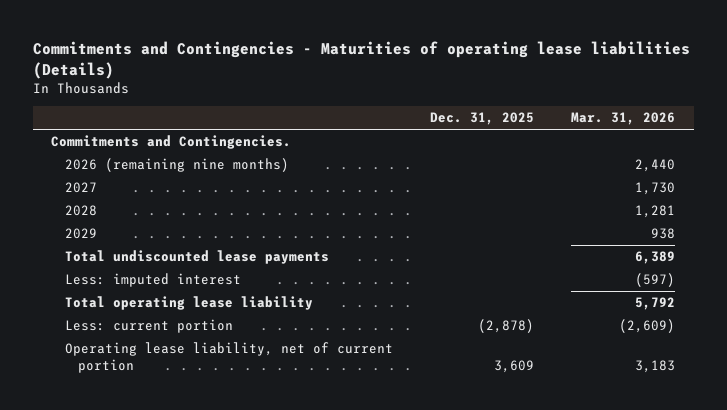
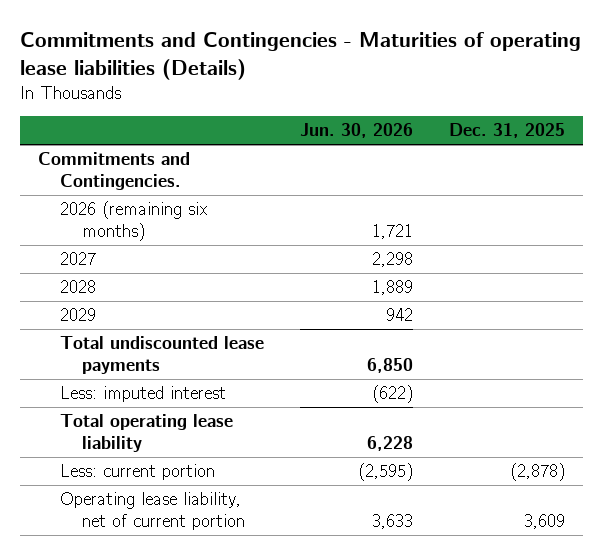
- | Dec. 31, 2025 | Mar. 31, 2026
+ | Jun. 30, 2026 | Dec. 31, 2025
- 2026 (remaining nine months) | | 2,440
+ 2026 (remaining six months) | 1,721 |

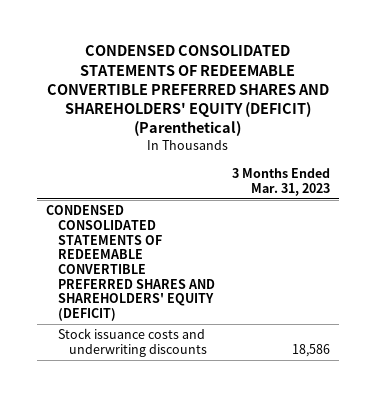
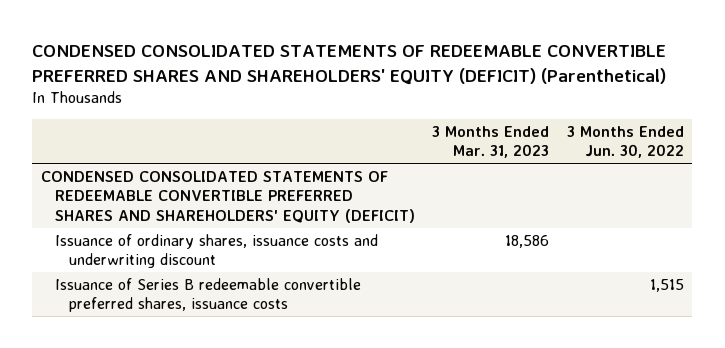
- | 3 Months Ended Mar. 31, 2023
+ | 3 Months Ended Mar. 31, 2023 | 3 Months Ended Jun. 30, 2022
- Stock issuance costs and underwriting discounts | 18,586
+ Issuance of ordinary shares, issuance costs and underwriting discount | 18,586 |
+ Issuance of Series B redeemable convertible preferred shares, issuance costs | | 1,515

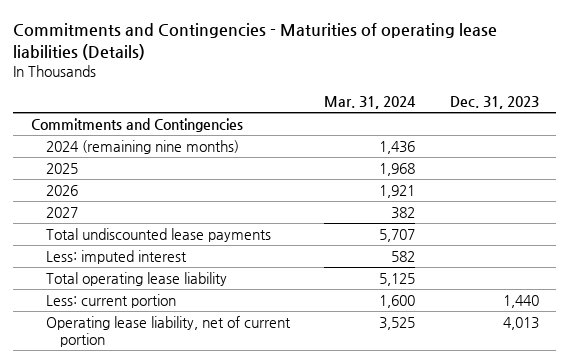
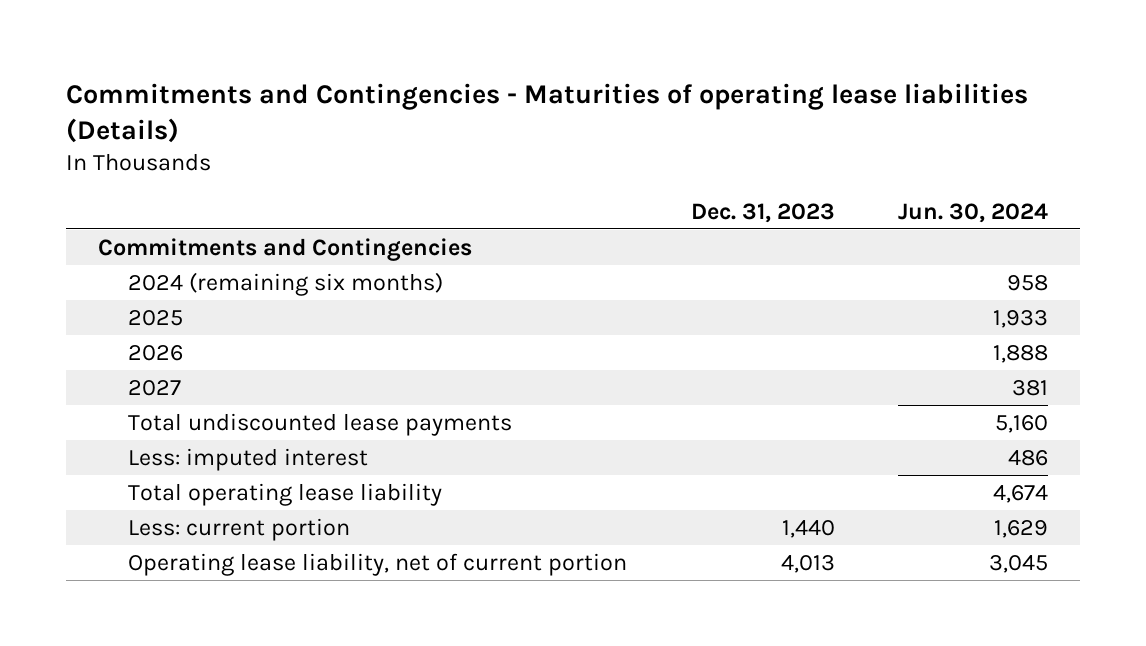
- | Mar. 31, 2024 | Dec. 31, 2023
+ | Dec. 31, 2023 | Jun. 30, 2024
- 2024 (remaining nine months) | 1,436 |
+ 2024 (remaining six months) | | 958

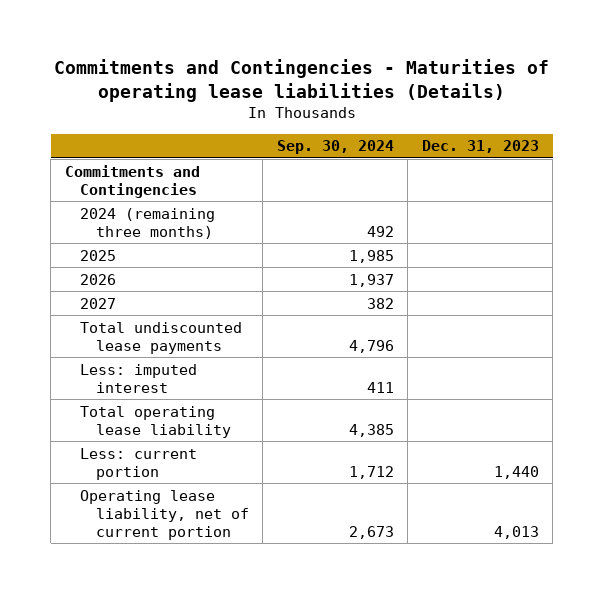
- | Dec. 31, 2023 | Jun. 30, 2024
+ | Sep. 30, 2024 | Dec. 31, 2023
- 2024 (remaining six months) | | 958
+ 2024 (remaining three months) | 492 |

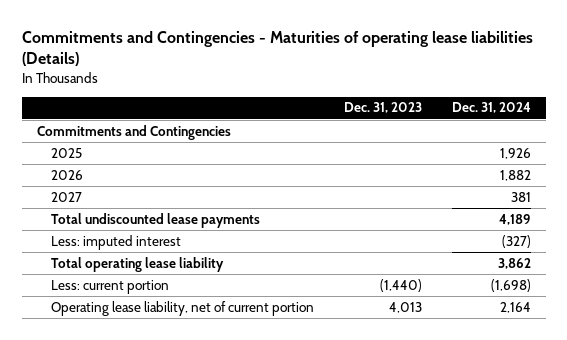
- | Sep. 30, 2024 | Dec. 31, 2023
+ | Dec. 31, 2023 | Dec. 31, 2024
- 2024 (remaining three months) | 492 |
- Less: current portion | 1,712 | 1,440
+ Less: current portion | (1,440) | (1,698)

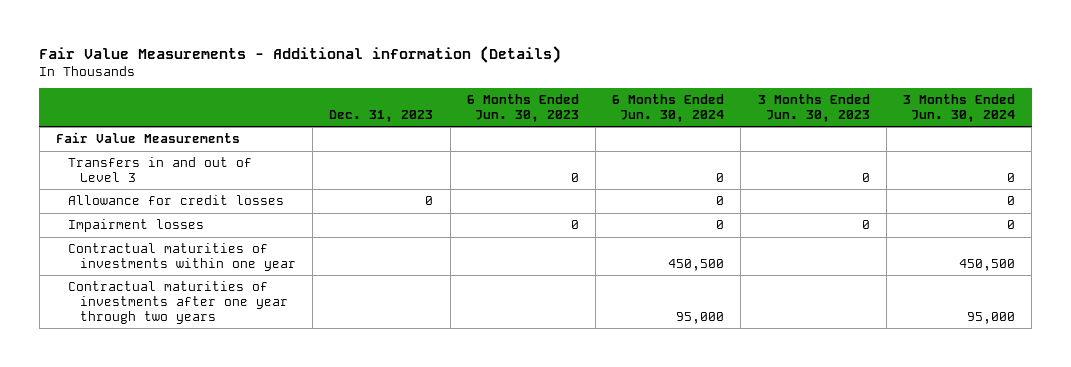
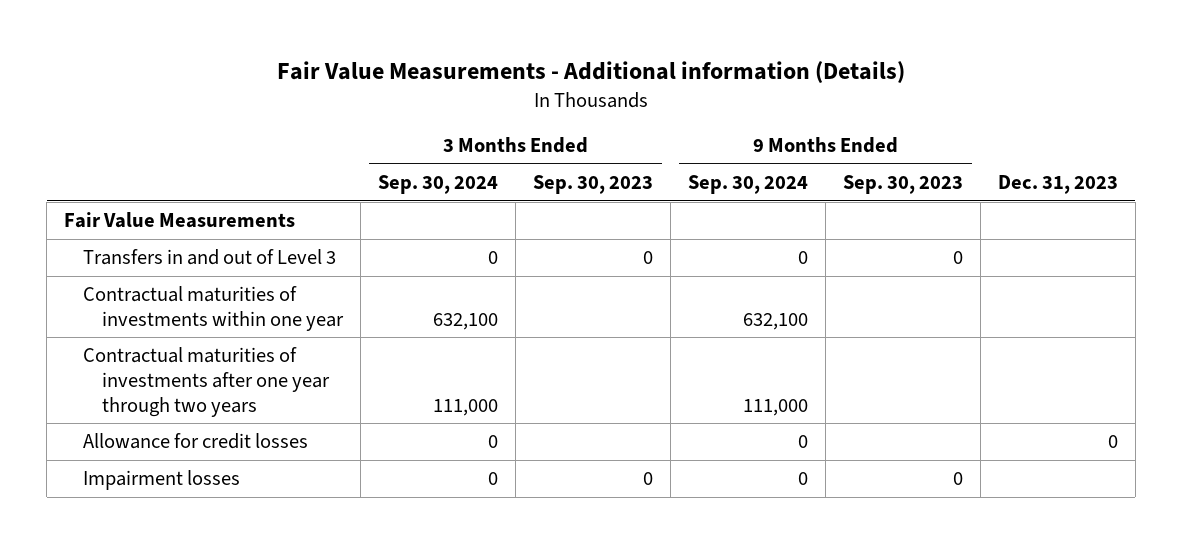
- | Dec. 31, 2023 | 6 Months Ended Jun. 30, 2023 | 6 Months Ended Jun. 30, 2024 | 3 Months Ended Jun. 30, 2023 | 3 Months Ended Jun. 30, 2024
+ | 3 Months Ended Sep. 30, 2024 | 3 Months Ended Sep. 30, 2023 | 9 Months Ended Sep. 30, 2024 | 9 Months Ended Sep. 30, 2023 | Dec. 31, 2023
moved down: Allowance for credit losses | 0 | | 0 | | 0
moved down: Impairment losses | 0 | 0 | 0 | 0 |

